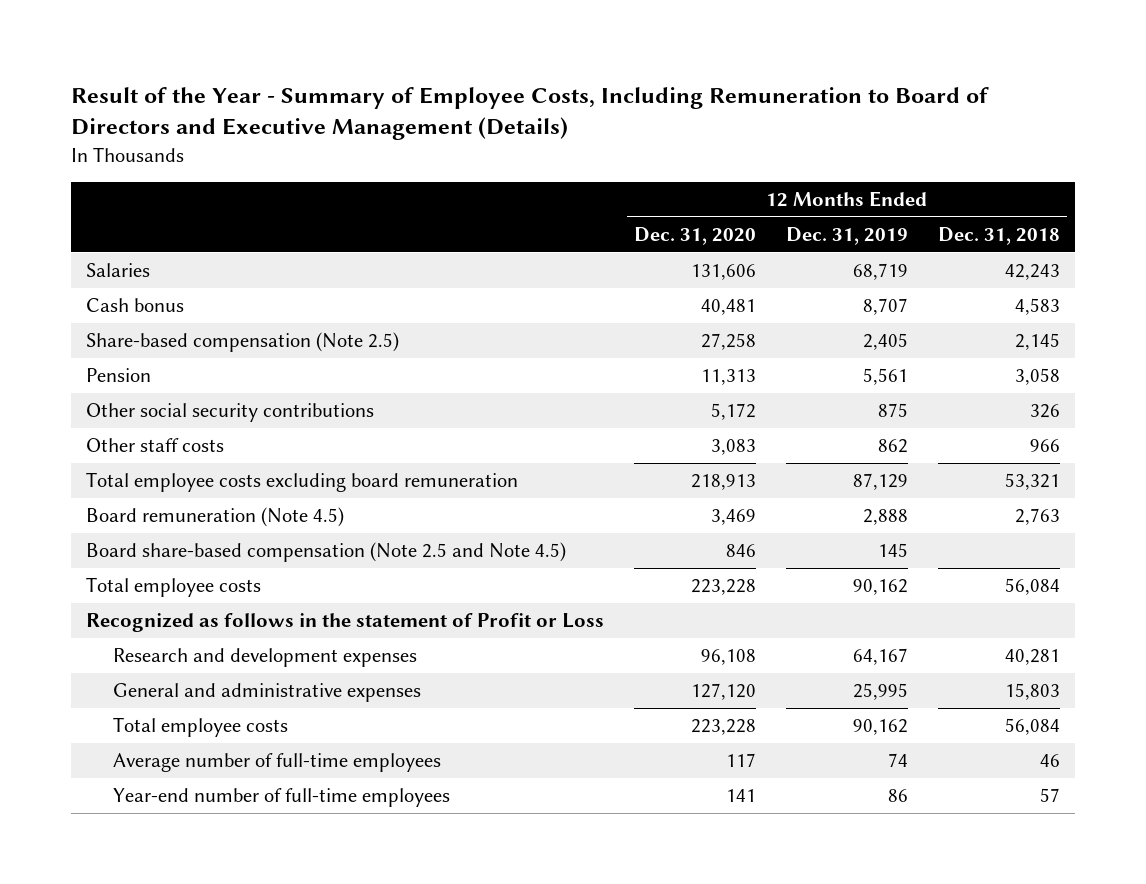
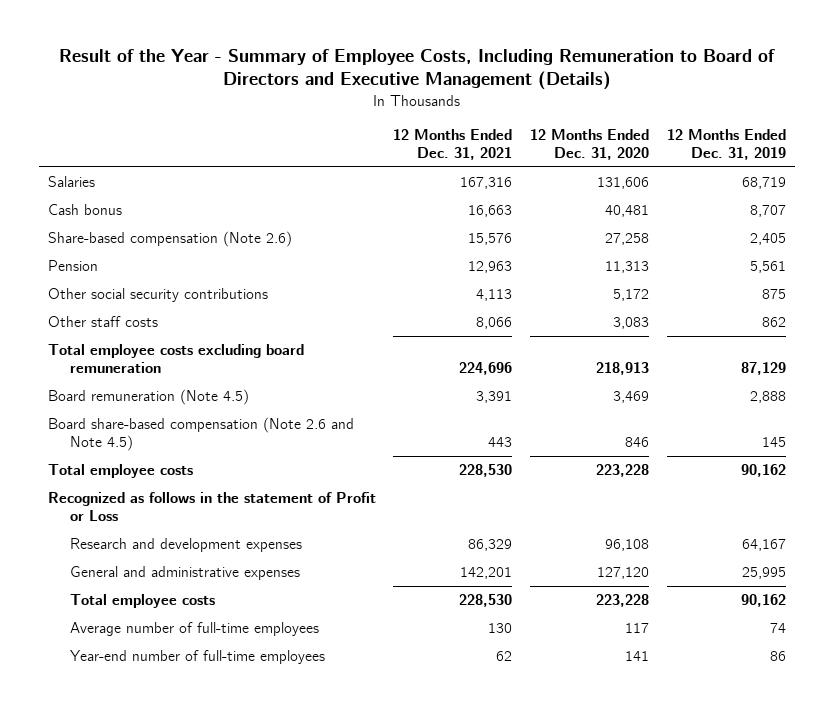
- | 12 Months Ended Dec. 31, 2020 | 12 Months Ended Dec. 31, 2019 | 12 Months Ended Dec. 31, 2018
+ | 12 Months Ended Dec. 31, 2021 | 12 Months Ended Dec. 31, 2020 | 12 Months Ended Dec. 31, 2019
- Share-based compensation (Note 2.5) | 27,258 | 2,405 | 2,145
+ Share-based compensation (Note 2.6) | 15,576 | 27,258 | 2,405
- Board share-based compensation (Note 2.5 and Note 4.5) | 846 | 145 |
+ Board share-based compensation (Note 2.6 and Note 4.5) | 443 | 846 | 145

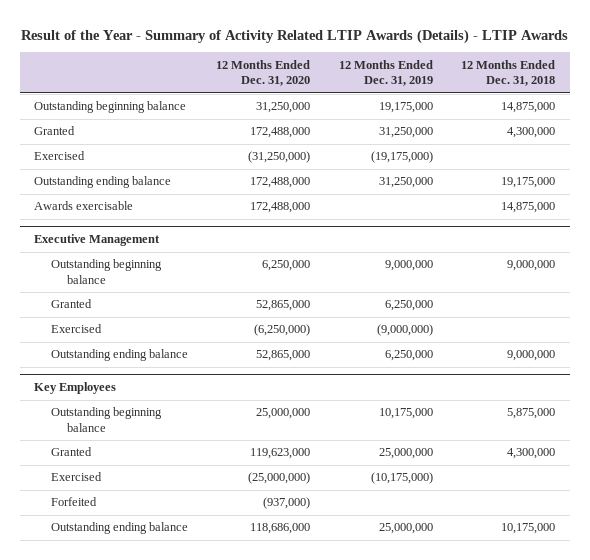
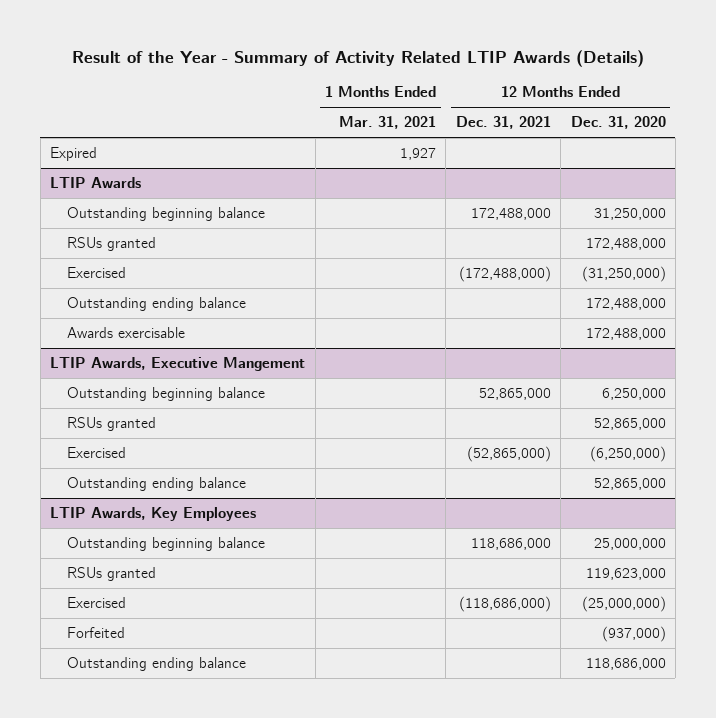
- Result of the Year - Summary of Activity Related LTIP Awards (Details) - LTIP Awards
+ Result of the Year - Summary of Activity Related LTIP Awards (Details)
- | 12 Months Ended Dec. 31, 2020 | 12 Months Ended Dec. 31, 2019 | 12 Months Ended Dec. 31, 2018
+ | 1 Months Ended Mar. 31, 2021 | 12 Months Ended Dec. 31, 2021 | 12 Months Ended Dec. 31, 2020
+ Expired | 1,927 | |
+ LTIP Awards
- Granted | 172,488,000 | 31,250,000 | 4,300,000
+ RSUs granted | | | 172,488,000
- Executive Management
+ LTIP Awards, Executive Mangement
- Granted | 52,865,000 | 6,250,000 |
+ RSUs granted | | | 52,865,000
- Key Employees
+ LTIP Awards, Key Employees
- Granted | 119,623,000 | 25,000,000 | 4,300,000
+ RSUs granted | | | 119,623,000

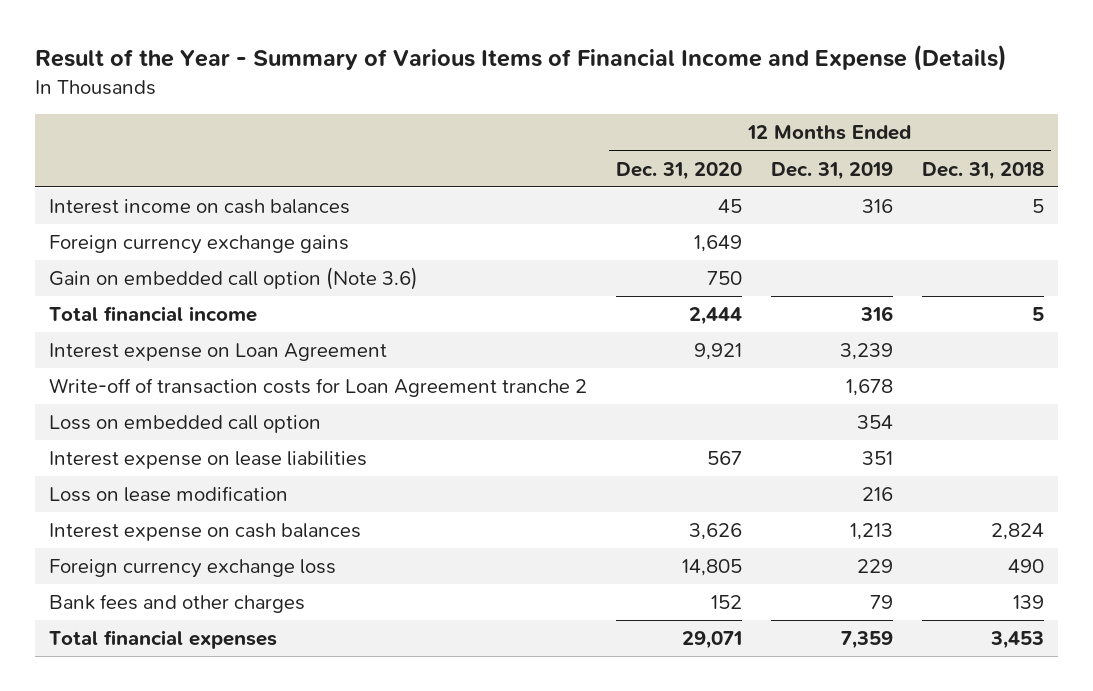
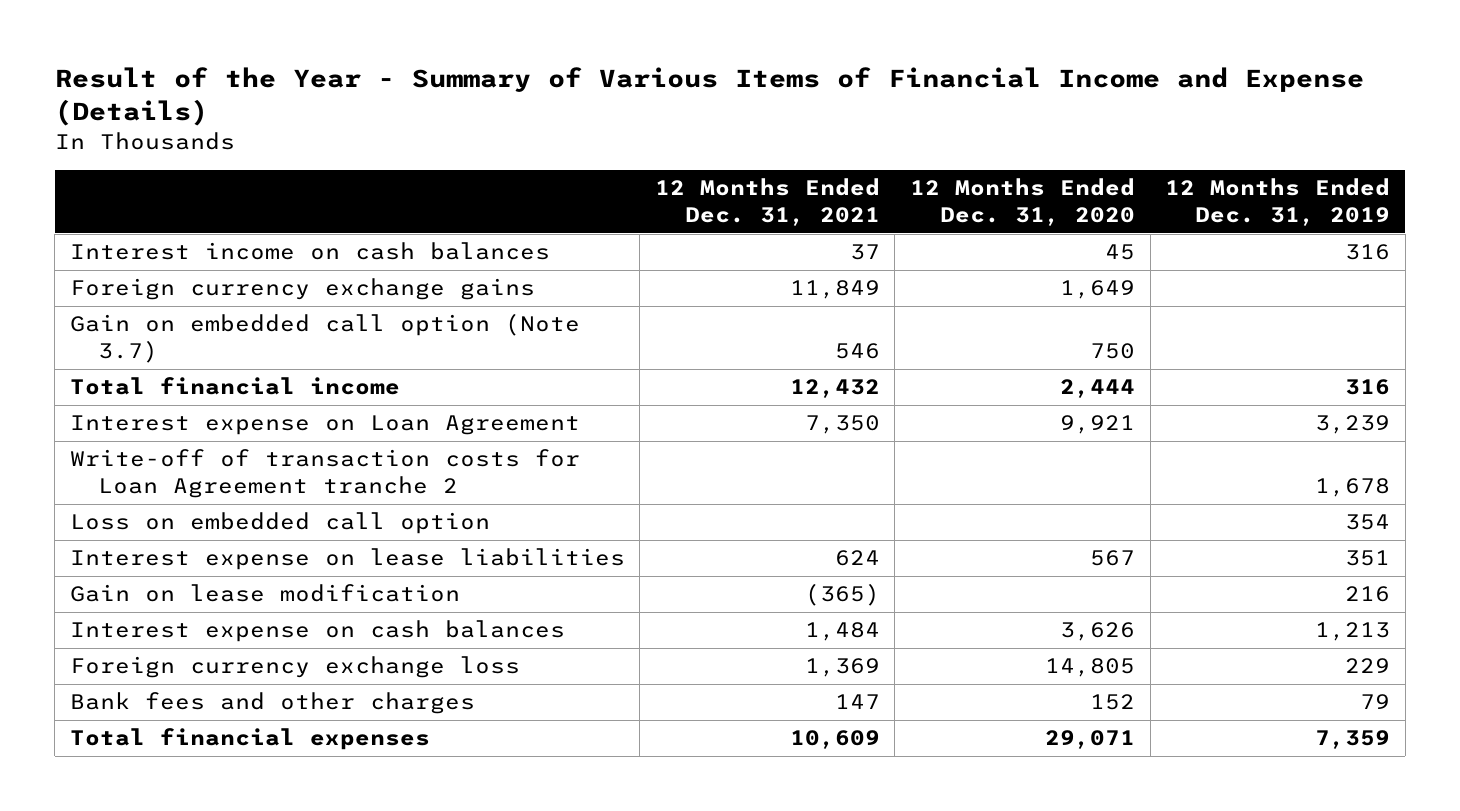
- | 12 Months Ended Dec. 31, 2020 | 12 Months Ended Dec. 31, 2019 | 12 Months Ended Dec. 31, 2018
+ | 12 Months Ended Dec. 31, 2021 | 12 Months Ended Dec. 31, 2020 | 12 Months Ended Dec. 31, 2019
- Gain on embedded call option (Note 3.6) | 750 | |
+ Gain on embedded call option (Note 3.7) | 546 | 750 |
- Loss on lease modification | | 216 |
+ Gain on lease modification | (365) | | 216

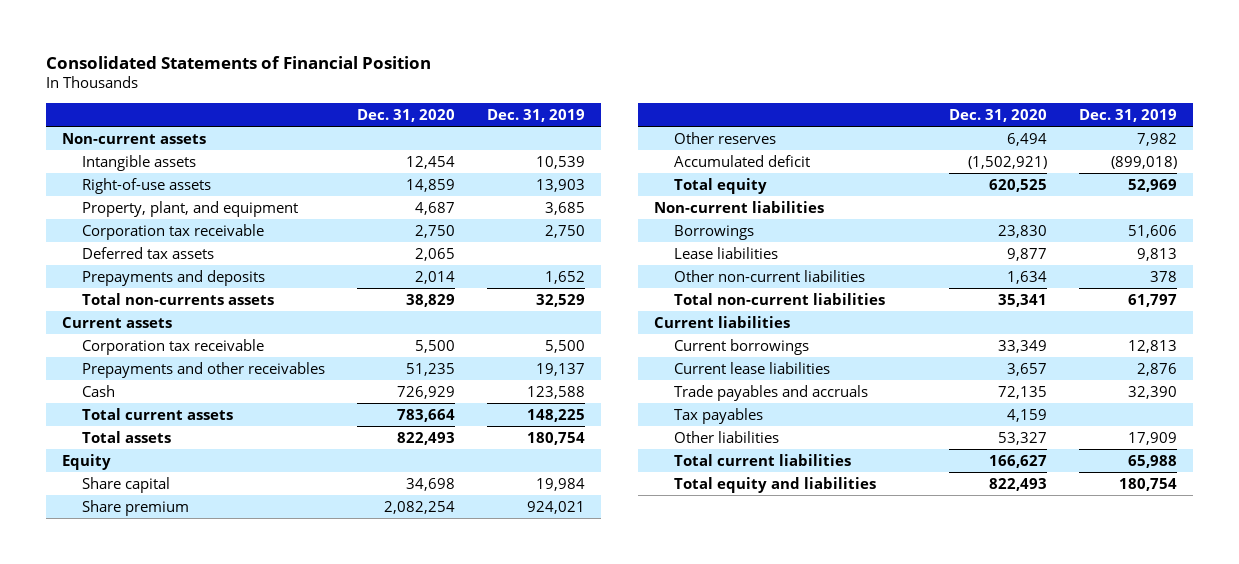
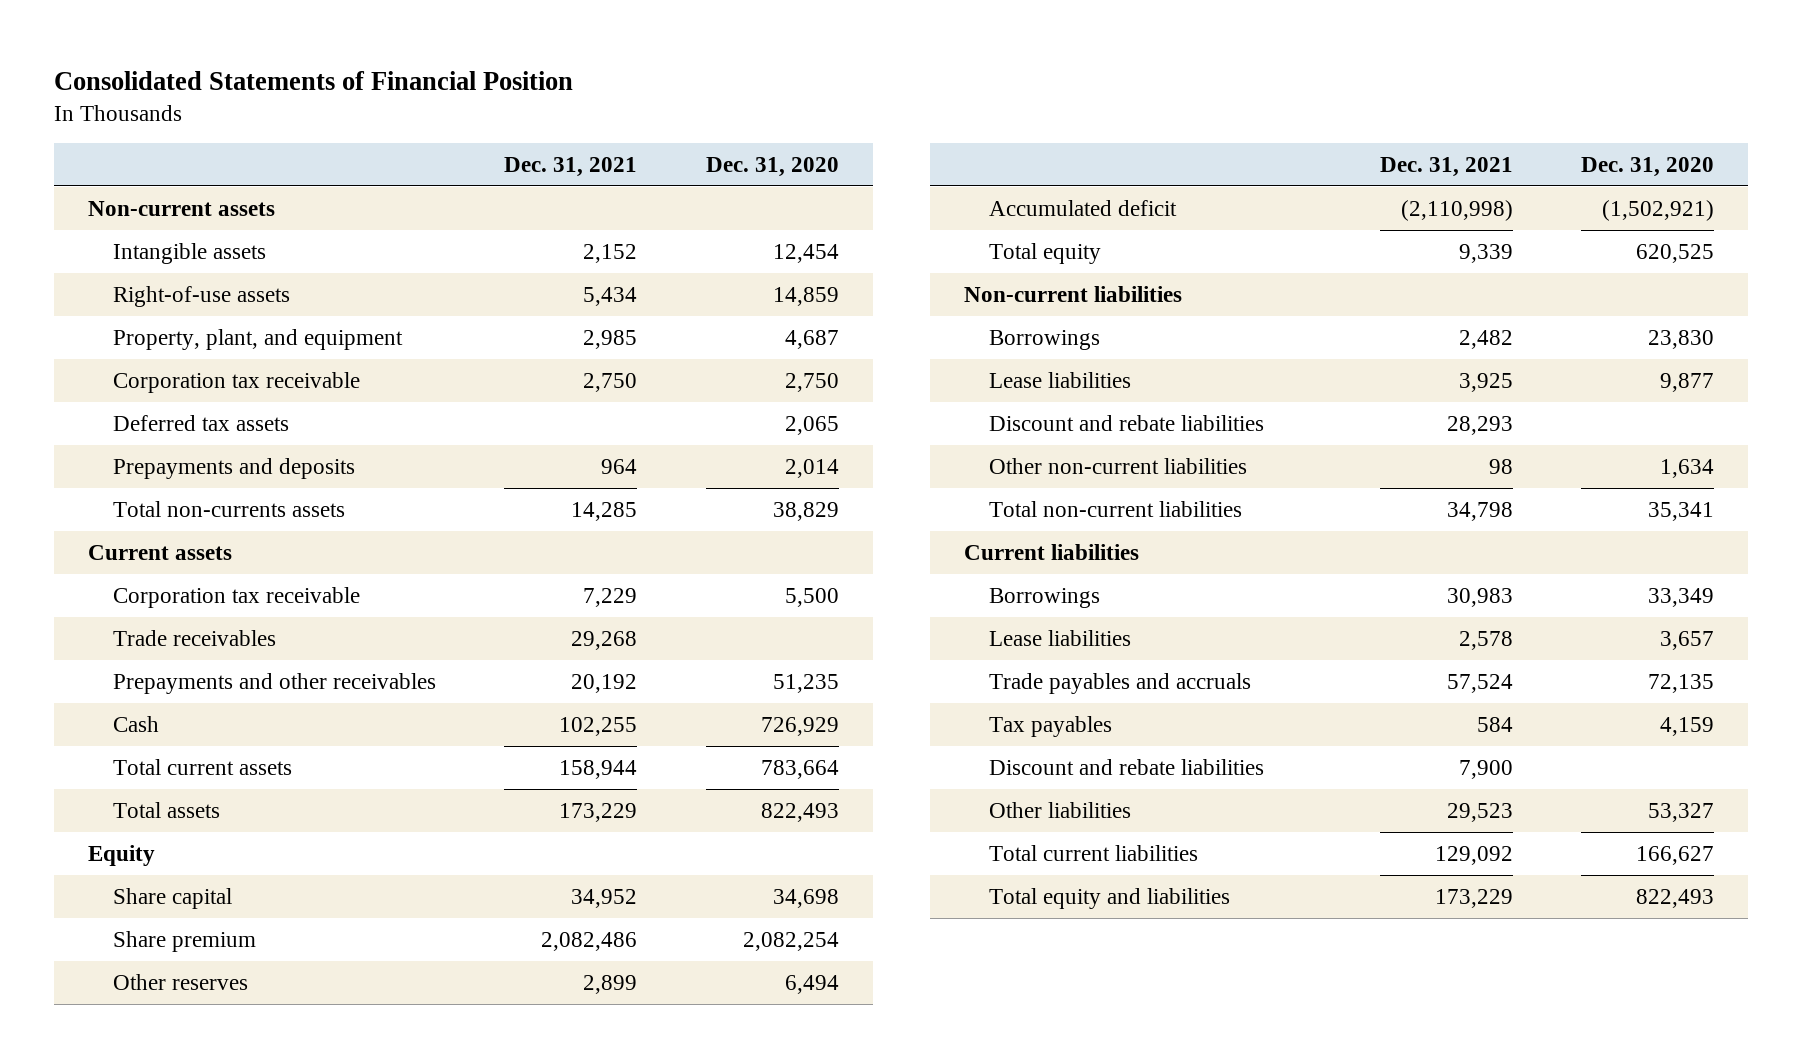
- | Dec. 31, 2020 | Dec. 31, 2019
+ | Dec. 31, 2021 | Dec. 31, 2020
+ Trade receivables | 29,268 |
+ Discount and rebate liabilities | 28,293 |
- Current borrowings | 33,349 | 12,813
- Current lease liabilities | 3,657 | 2,876
+ Borrowings | 30,983 | 33,349
+ Lease liabilities | 2,578 | 3,657
+ Discount and rebate liabilities | 7,900 |

